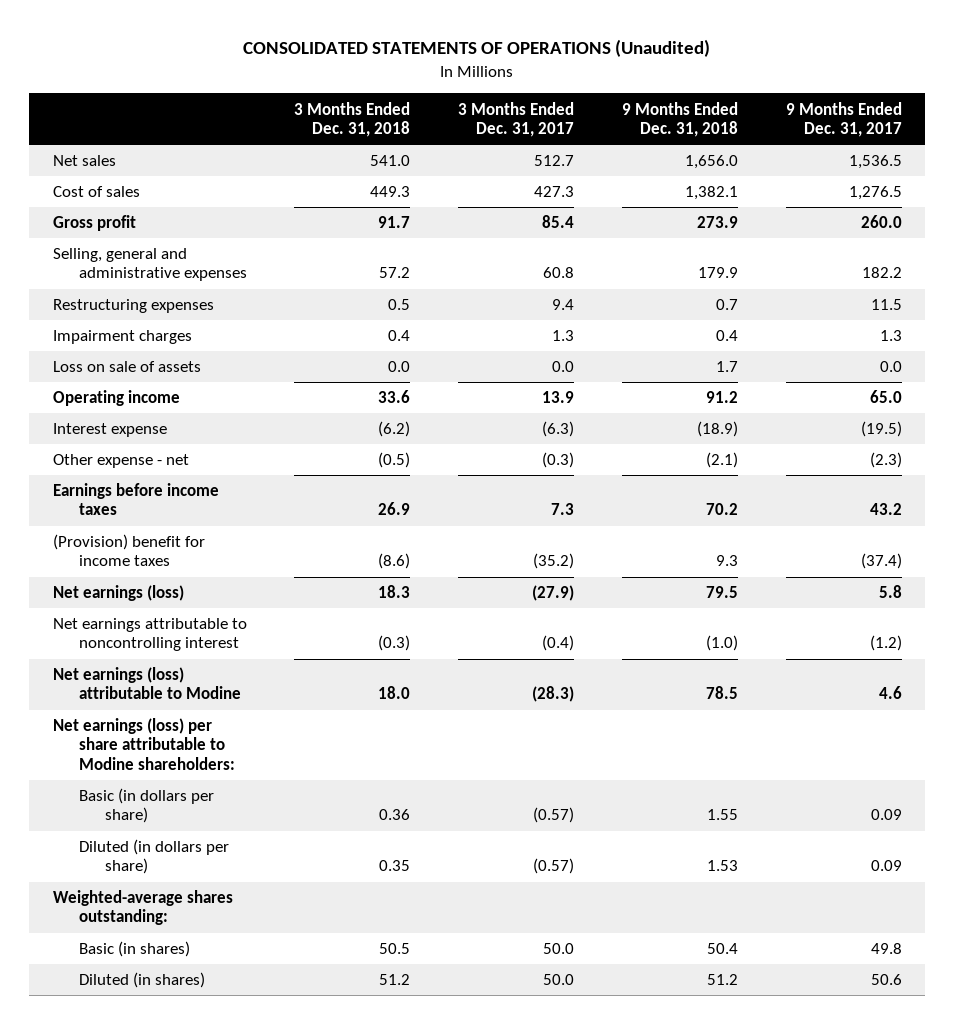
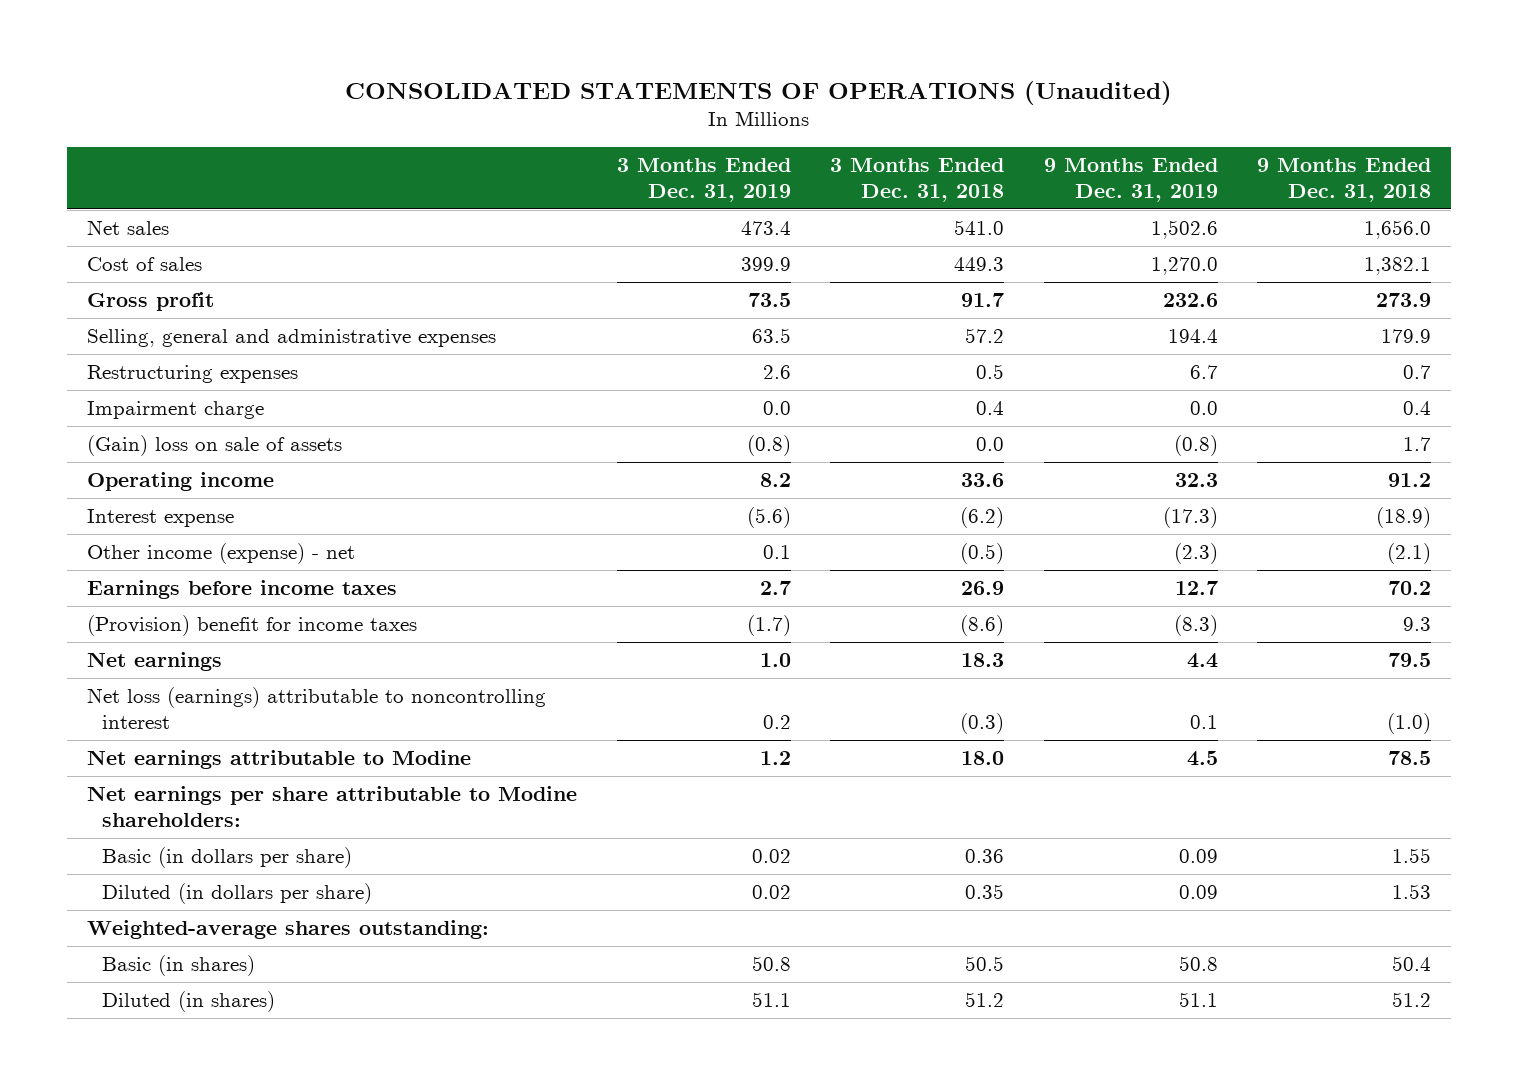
- | 3 Months Ended Dec. 31, 2018 | 3 Months Ended Dec. 31, 2017 | 9 Months Ended Dec. 31, 2018 | 9 Months Ended Dec. 31, 2017
+ | 3 Months Ended Dec. 31, 2019 | 3 Months Ended Dec. 31, 2018 | 9 Months Ended Dec. 31, 2019 | 9 Months Ended Dec. 31, 2018
- Impairment charges | 0.4 | 1.3 | 0.4 | 1.3
- Loss on sale of assets | 0.0 | 0.0 | 1.7 | 0.0
+ Impairment charge | 0.0 | 0.4 | 0.0 | 0.4
+ (Gain) loss on sale of assets | (0.8) | 0.0 | (0.8) | 1.7
- Other expense - net | (0.5) | (0.3) | (2.1) | (2.3)
+ Other income (expense) - net | 0.1 | (0.5) | (2.3) | (2.1)
- Net earnings (loss) | 18.3 | (27.9) | 79.5 | 5.8
- Net earnings attributable to noncontrolling interest | (0.3) | (0.4) | (1.0) | (1.2)
- Net earnings (loss) attributable to Modine | 18.0 | (28.3) | 78.5 | 4.6
- Net earnings (loss) per share attributable to Modine shareholders:
+ Net earnings | 1.0 | 18.3 | 4.4 | 79.5
+ Net loss (earnings) attributable to noncontrolling interest | 0.2 | (0.3) | 0.1 | (1.0)
+ Net earnings attributable to Modine | 1.2 | 18.0 | 4.5 | 78.5
+ Net earnings per share attributable to Modine shareholders:

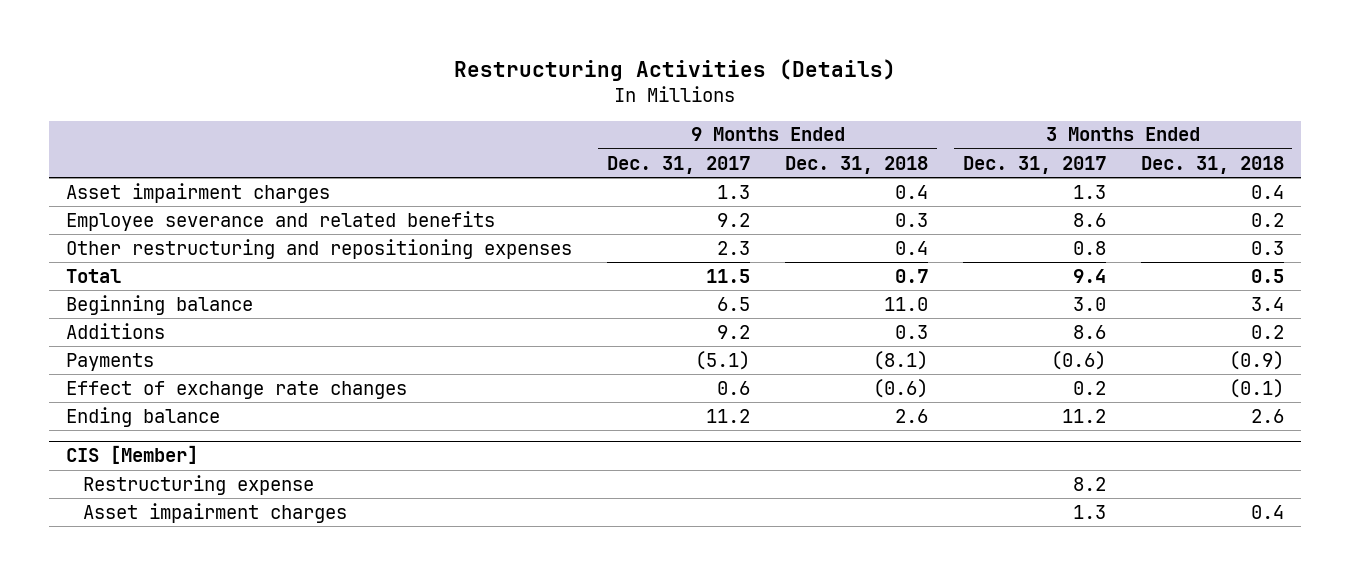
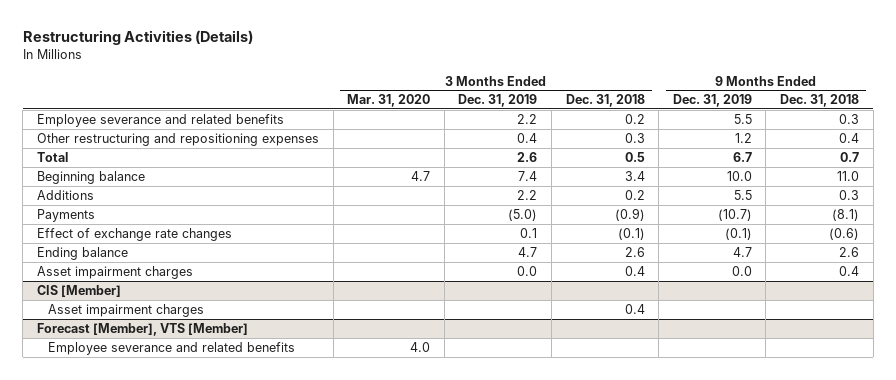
- | 9 Months Ended Dec. 31, 2017 | 9 Months Ended Dec. 31, 2018 | 3 Months Ended Dec. 31, 2017 | 3 Months Ended Dec. 31, 2018
+ | 3 Months Ended Mar. 31, 2020 | 3 Months Ended Dec. 31, 2019 | 3 Months Ended Dec. 31, 2018 | 9 Months Ended Dec. 31, 2019 | 9 Months Ended Dec. 31, 2018
moved down: Asset impairment charges | | 0.0 | 0.4 | 0.0 | 0.4
@ CIS [Member]
- Restructuring expense | | | 8.2 |
+ Forecast [Member], VTS [Member]
+ Employee severance and related benefits | 4.0 | | | |

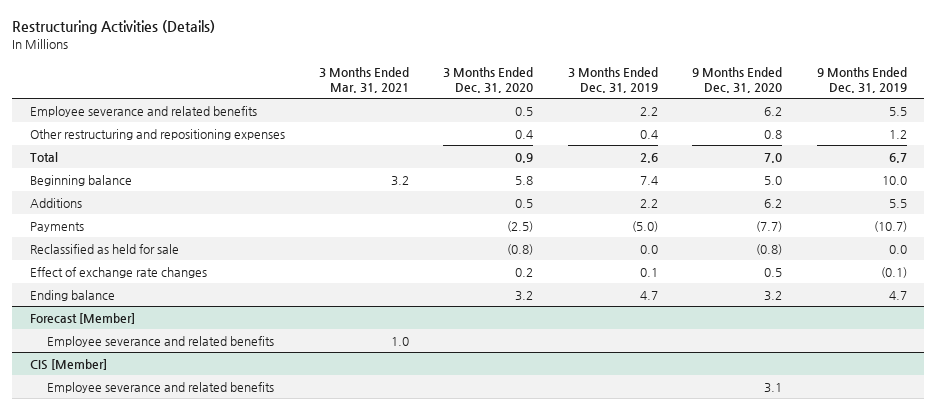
- | 3 Months Ended Mar. 31, 2020 | 3 Months Ended Dec. 31, 2019 | 3 Months Ended Dec. 31, 2018 | 9 Months Ended Dec. 31, 2019 | 9 Months Ended Dec. 31, 2018
+ | 3 Months Ended Mar. 31, 2021 | 3 Months Ended Dec. 31, 2020 | 3 Months Ended Dec. 31, 2019 | 9 Months Ended Dec. 31, 2020 | 9 Months Ended Dec. 31, 2019
+ Reclassified as held for sale | | (0.8) | 0.0 | (0.8) | 0.0
- Asset impairment charges | | 0.0 | 0.4 | 0.0 | 0.4
+ Forecast [Member]
+ Employee severance and related benefits | 1.0 | | | |
@ CIS [Member]
- Asset impairment charges | | | 0.4 | |
- Forecast [Member], VTS [Member]

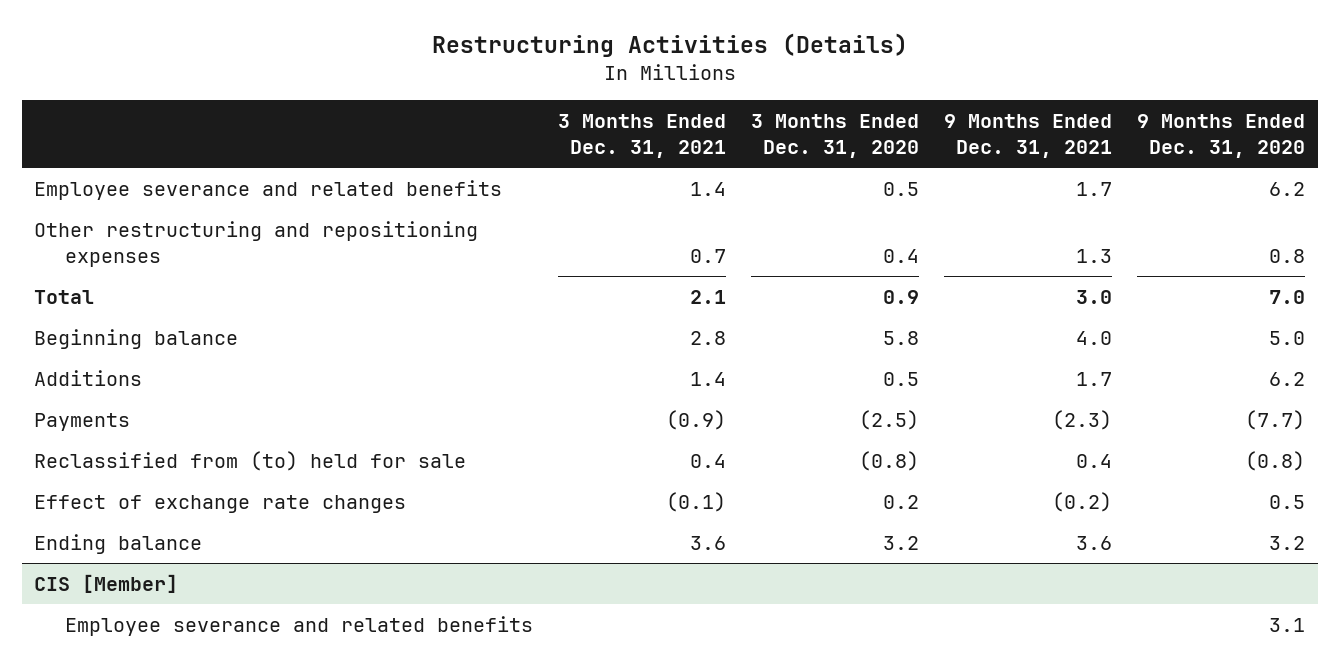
- | 3 Months Ended Mar. 31, 2021 | 3 Months Ended Dec. 31, 2020 | 3 Months Ended Dec. 31, 2019 | 9 Months Ended Dec. 31, 2020 | 9 Months Ended Dec. 31, 2019
+ | 3 Months Ended Dec. 31, 2021 | 3 Months Ended Dec. 31, 2020 | 9 Months Ended Dec. 31, 2021 | 9 Months Ended Dec. 31, 2020
- Reclassified as held for sale | | (0.8) | 0.0 | (0.8) | 0.0
+ Reclassified from (to) held for sale | 0.4 | (0.8) | 0.4 | (0.8)
- Forecast [Member]
- Employee severance and related benefits | 1.0 | | | |

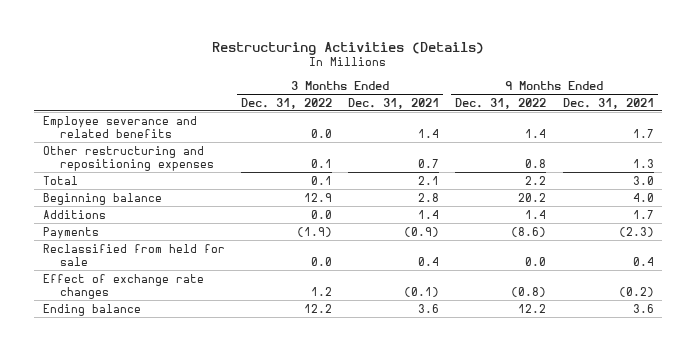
- | 3 Months Ended Dec. 31, 2021 | 3 Months Ended Dec. 31, 2020 | 9 Months Ended Dec. 31, 2021 | 9 Months Ended Dec. 31, 2020
+ | 3 Months Ended Dec. 31, 2022 | 3 Months Ended Dec. 31, 2021 | 9 Months Ended Dec. 31, 2022 | 9 Months Ended Dec. 31, 2021
- Reclassified from (to) held for sale | 0.4 | (0.8) | 0.4 | (0.8)
+ Reclassified from held for sale | 0.0 | 0.4 | 0.0 | 0.4
- CIS [Member]
- Employee severance and related benefits | | | | 3.1

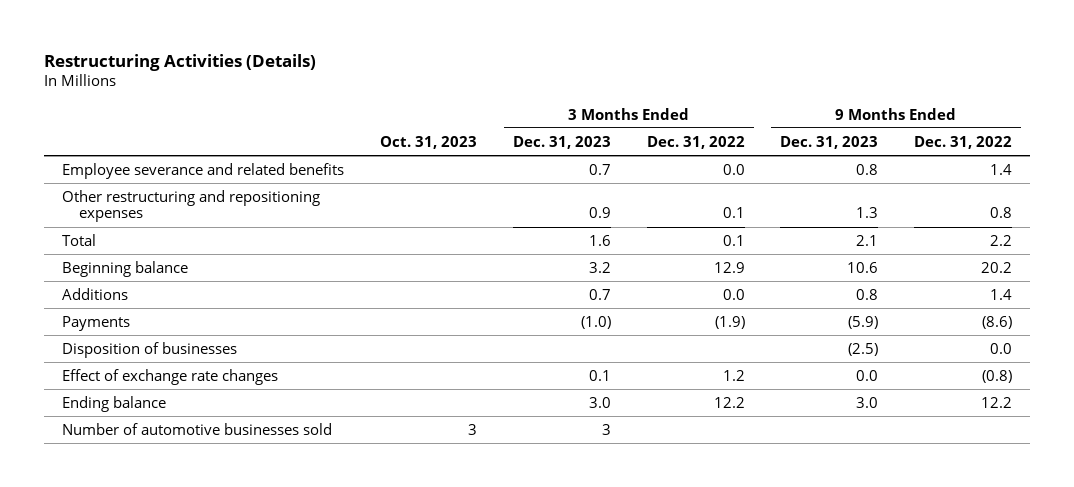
- | 3 Months Ended Dec. 31, 2022 | 3 Months Ended Dec. 31, 2021 | 9 Months Ended Dec. 31, 2022 | 9 Months Ended Dec. 31, 2021
+ | Oct. 31, 2023 | 3 Months Ended Dec. 31, 2023 | 3 Months Ended Dec. 31, 2022 | 9 Months Ended Dec. 31, 2023 | 9 Months Ended Dec. 31, 2022
- Reclassified from held for sale | 0.0 | 0.4 | 0.0 | 0.4
+ Disposition of businesses | | | | (2.5) | 0.0
+ Number of automotive businesses sold | 3 | 3 | | |

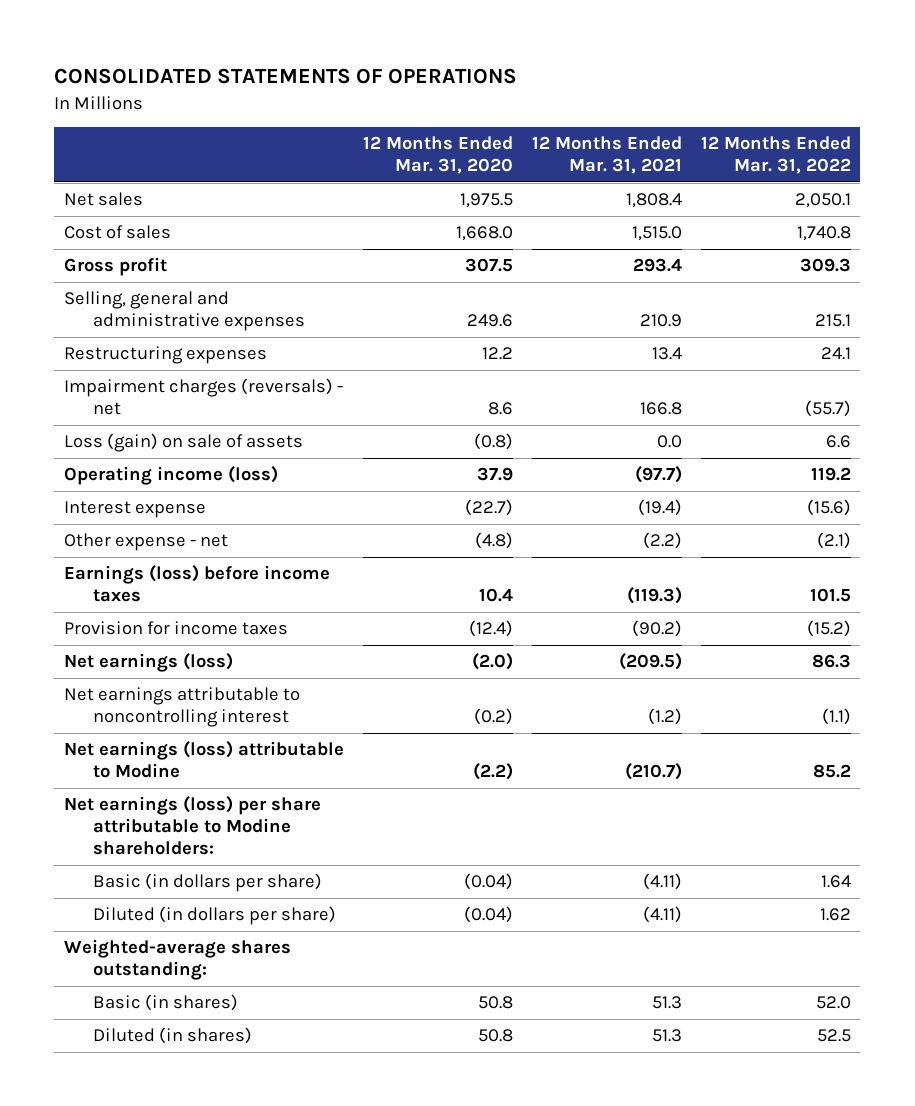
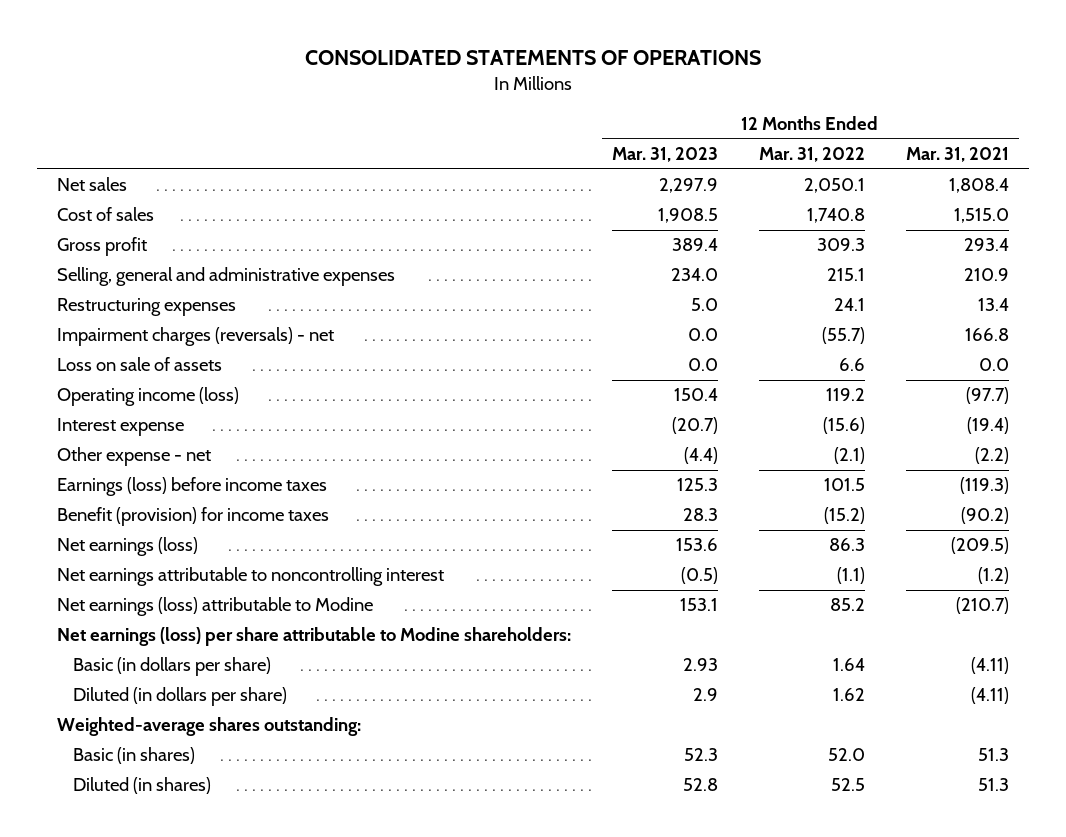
- | 12 Months Ended Mar. 31, 2020 | 12 Months Ended Mar. 31, 2021 | 12 Months Ended Mar. 31, 2022
+ | 12 Months Ended Mar. 31, 2023 | 12 Months Ended Mar. 31, 2022 | 12 Months Ended Mar. 31, 2021
- Loss (gain) on sale of assets | (0.8) | 0.0 | 6.6
+ Loss on sale of assets | 0.0 | 6.6 | 0.0
- Provision for income taxes | (12.4) | (90.2) | (15.2)
+ Benefit (provision) for income taxes | 28.3 | (15.2) | (90.2)

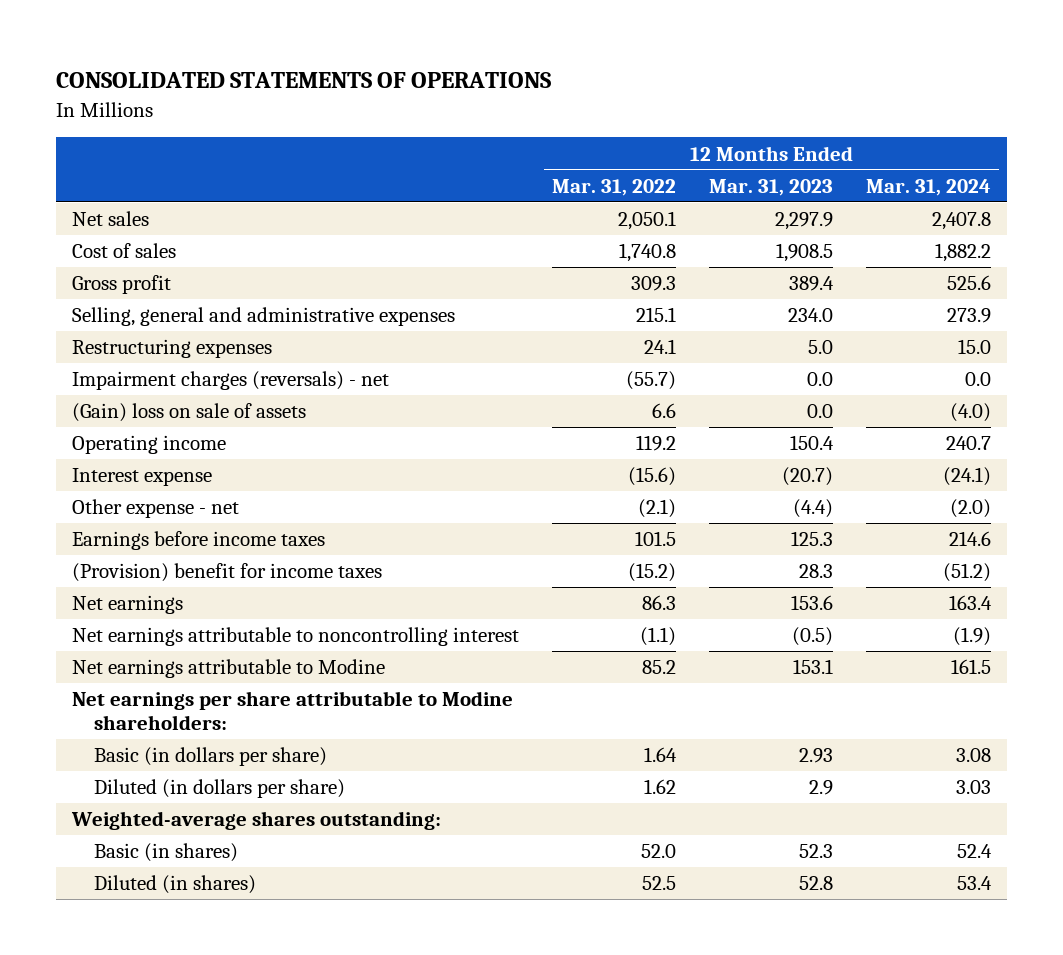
- | 12 Months Ended Mar. 31, 2023 | 12 Months Ended Mar. 31, 2022 | 12 Months Ended Mar. 31, 2021
+ | 12 Months Ended Mar. 31, 2022 | 12 Months Ended Mar. 31, 2023 | 12 Months Ended Mar. 31, 2024
- Loss on sale of assets | 0.0 | 6.6 | 0.0
- Operating income (loss) | 150.4 | 119.2 | (97.7)
+ (Gain) loss on sale of assets | 6.6 | 0.0 | (4.0)
+ Operating income | 119.2 | 150.4 | 240.7
- Earnings (loss) before income taxes | 125.3 | 101.5 | (119.3)
- Benefit (provision) for income taxes | 28.3 | (15.2) | (90.2)
- Net earnings (loss) | 153.6 | 86.3 | (209.5)
+ Earnings before income taxes | 101.5 | 125.3 | 214.6
+ (Provision) benefit for income taxes | (15.2) | 28.3 | (51.2)
+ Net earnings | 86.3 | 153.6 | 163.4
- Net earnings (loss) attributable to Modine | 153.1 | 85.2 | (210.7)
- Net earnings (loss) per share attributable to Modine shareholders:
+ Net earnings attributable to Modine | 85.2 | 153.1 | 161.5
+ Net earnings per share attributable to Modine shareholders:

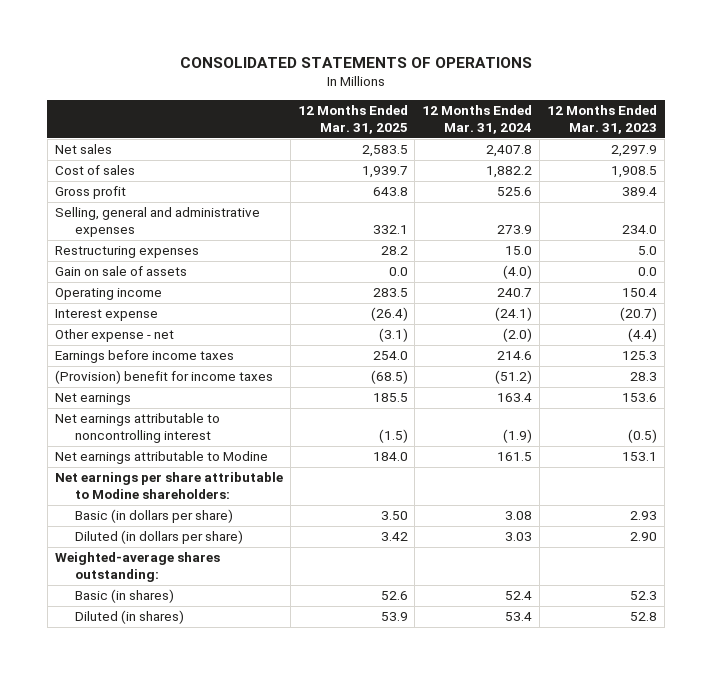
- | 12 Months Ended Mar. 31, 2022 | 12 Months Ended Mar. 31, 2023 | 12 Months Ended Mar. 31, 2024
+ | 12 Months Ended Mar. 31, 2025 | 12 Months Ended Mar. 31, 2024 | 12 Months Ended Mar. 31, 2023
- Impairment charges (reversals) - net | (55.7) | 0.0 | 0.0
- (Gain) loss on sale of assets | 6.6 | 0.0 | (4.0)
+ Gain on sale of assets | 0.0 | (4.0) | 0.0
- Diluted (in dollars per share) | 1.62 | 2.9 | 3.03
+ Diluted (in dollars per share) | 3.42 | 3.03 | 2.90

